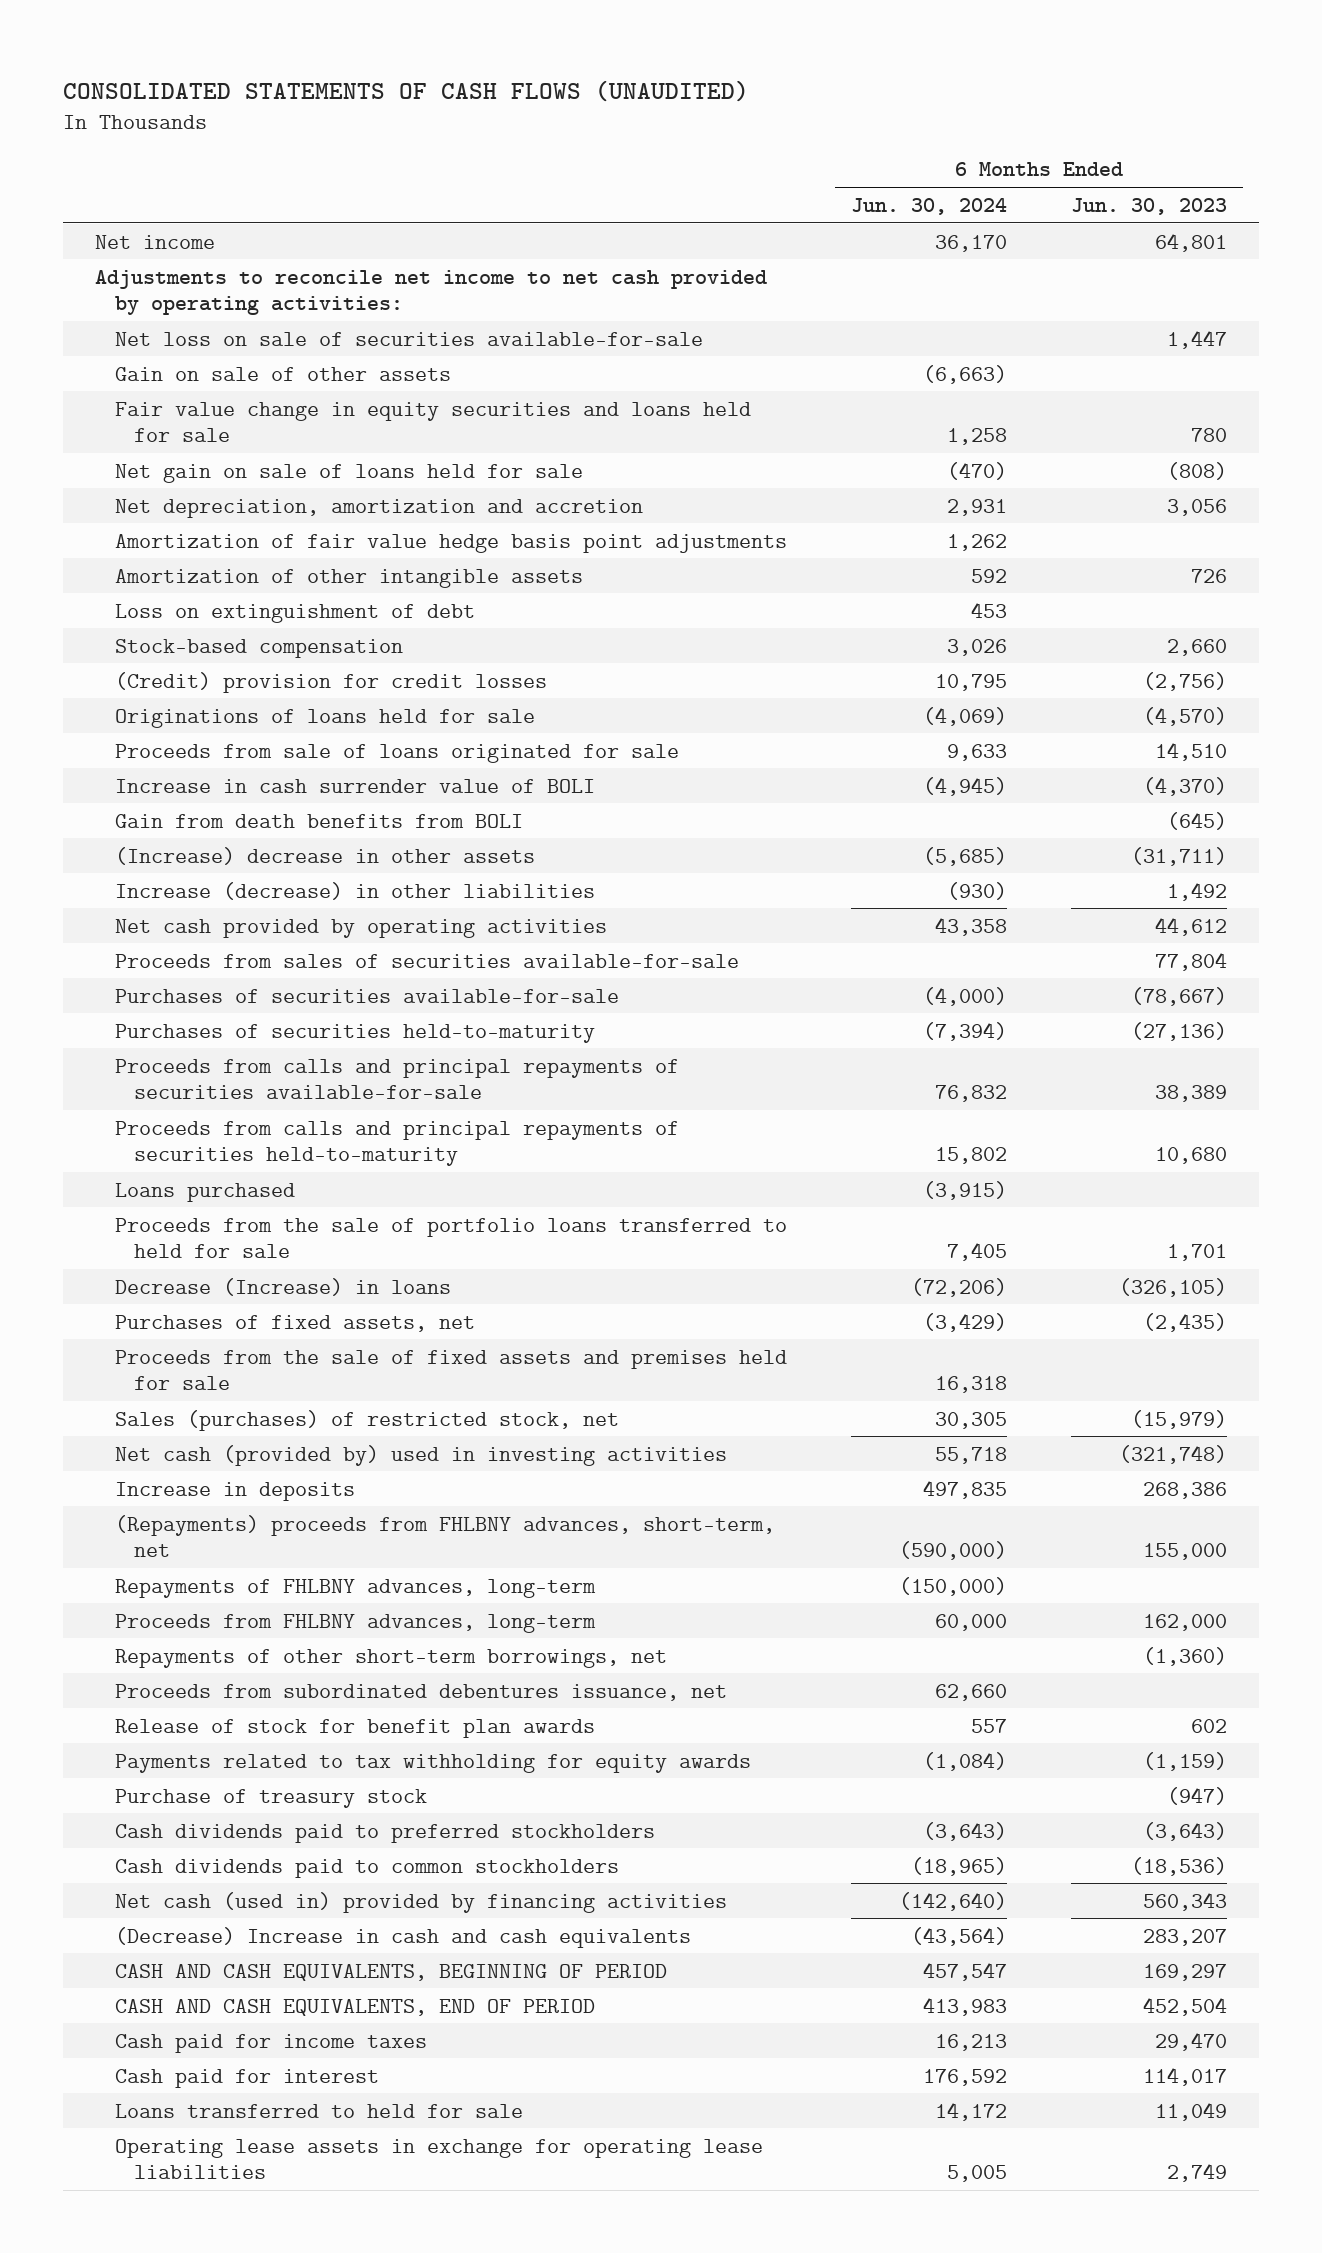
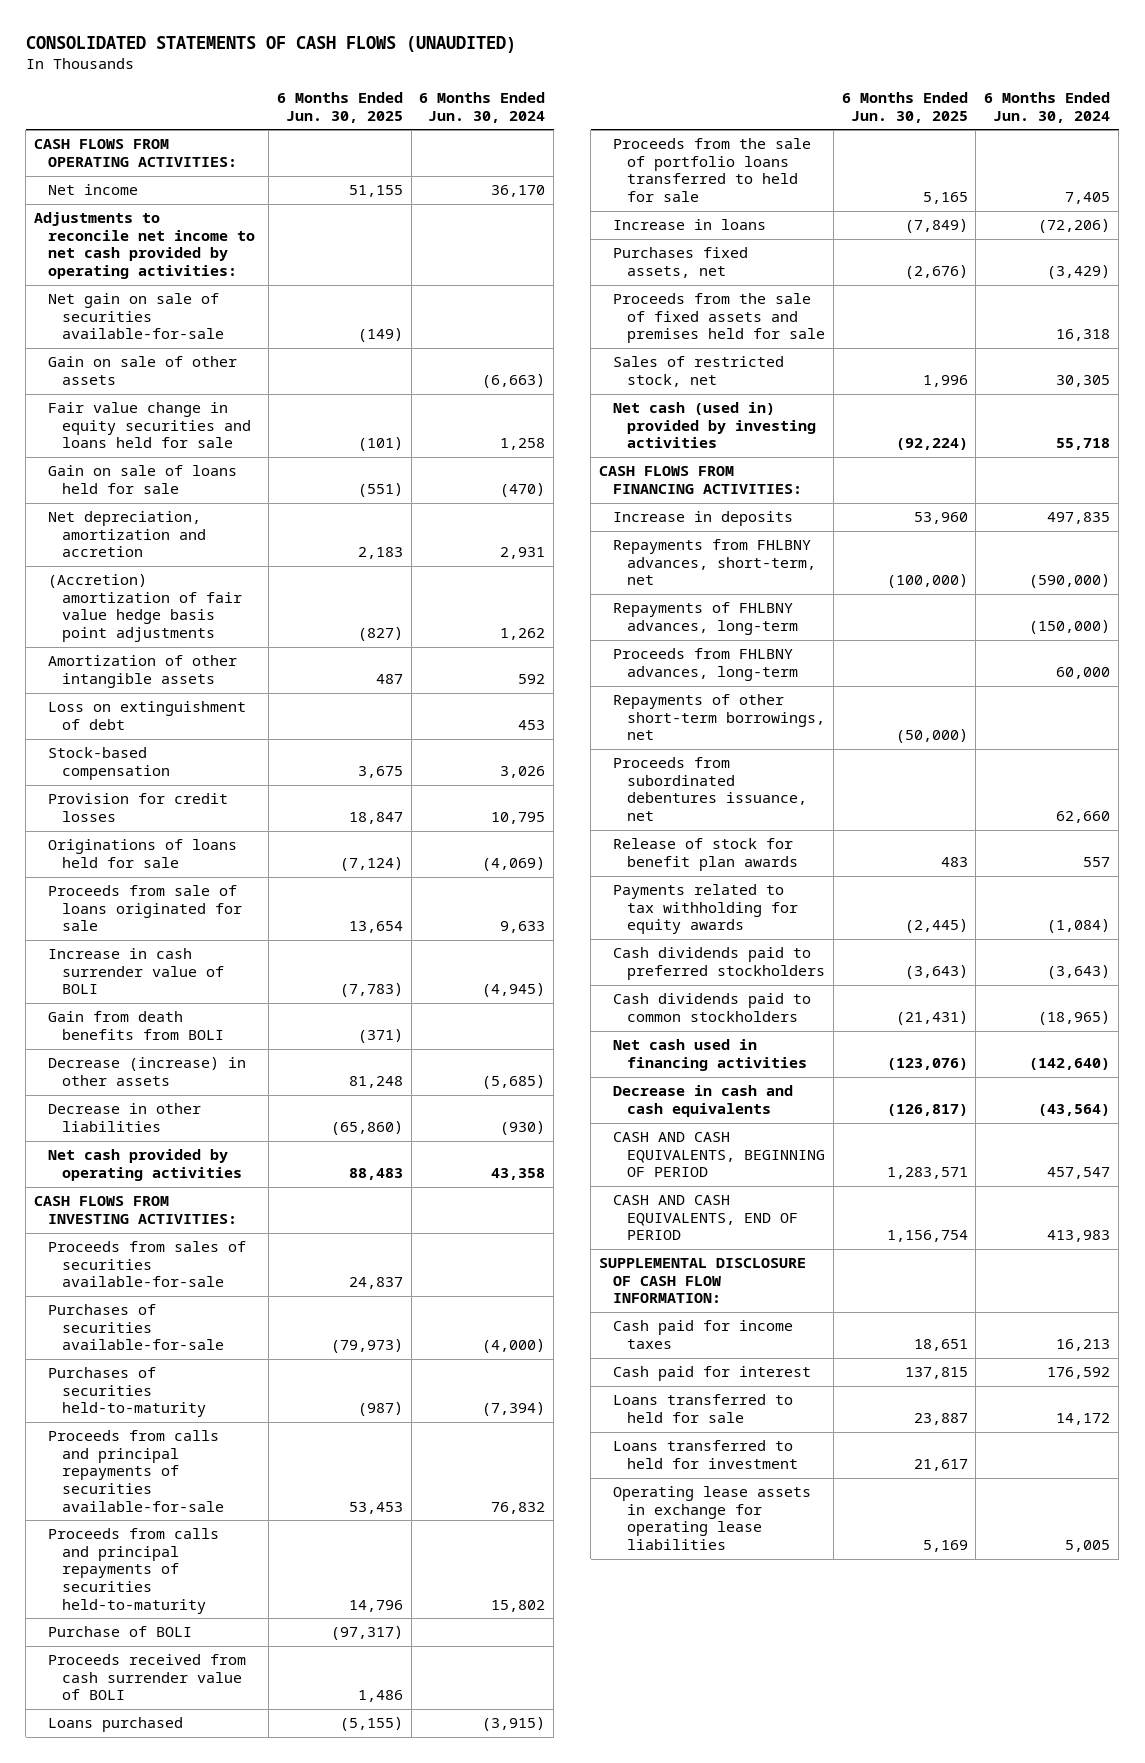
- | 6 Months Ended Jun. 30, 2024 | 6 Months Ended Jun. 30, 2023
+ | 6 Months Ended Jun. 30, 2025 | 6 Months Ended Jun. 30, 2024
+ CASH FLOWS FROM OPERATING ACTIVITIES:
- Net loss on sale of securities available-for-sale | | 1,447
+ Net gain on sale of securities available-for-sale | (149) |
- Net gain on sale of loans held for sale | (470) | (808)
+ Gain on sale of loans held for sale | (551) | (470)
- Amortization of fair value hedge basis point adjustments | 1,262 |
+ (Accretion) amortization of fair value hedge basis point adjustments | (827) | 1,262
- (Credit) provision for credit losses | 10,795 | (2,756)
+ Provision for credit losses | 18,847 | 10,795
- (Increase) decrease in other assets | (5,685) | (31,711)
- Increase (decrease) in other liabilities | (930) | 1,492
+ Decrease (increase) in other assets | 81,248 | (5,685)
+ Decrease in other liabilities | (65,860) | (930)
+ CASH FLOWS FROM INVESTING ACTIVITIES:
+ Purchase of BOLI | (97,317) |
+ Proceeds received from cash surrender value of BOLI | 1,486 |
- Decrease (Increase) in loans | (72,206) | (326,105)
- Purchases of fixed assets, net | (3,429) | (2,435)
+ Increase in loans | (7,849) | (72,206)
+ Purchases fixed assets, net | (2,676) | (3,429)
- Sales (purchases) of restricted stock, net | 30,305 | (15,979)
- Net cash (provided by) used in investing activities | 55,718 | (321,748)
+ Sales of restricted stock, net | 1,996 | 30,305
+ Net cash (used in) provided by investing activities | (92,224) | 55,718
+ CASH FLOWS FROM FINANCING ACTIVITIES:
- (Repayments) proceeds from FHLBNY advances, short-term, net | (590,000) | 155,000
+ Repayments from FHLBNY advances, short-term, net | (100,000) | (590,000)
- Purchase of treasury stock | | (947)
- Net cash (used in) provided by financing activities | (142,640) | 560,343
- (Decrease) Increase in cash and cash equivalents | (43,564) | 283,207
+ Net cash used in financing activities | (123,076) | (142,640)
+ Decrease in cash and cash equivalents | (126,817) | (43,564)
+ SUPPLEMENTAL DISCLOSURE OF CASH FLOW INFORMATION:
+ Loans transferred to held for investment | 21,617 |

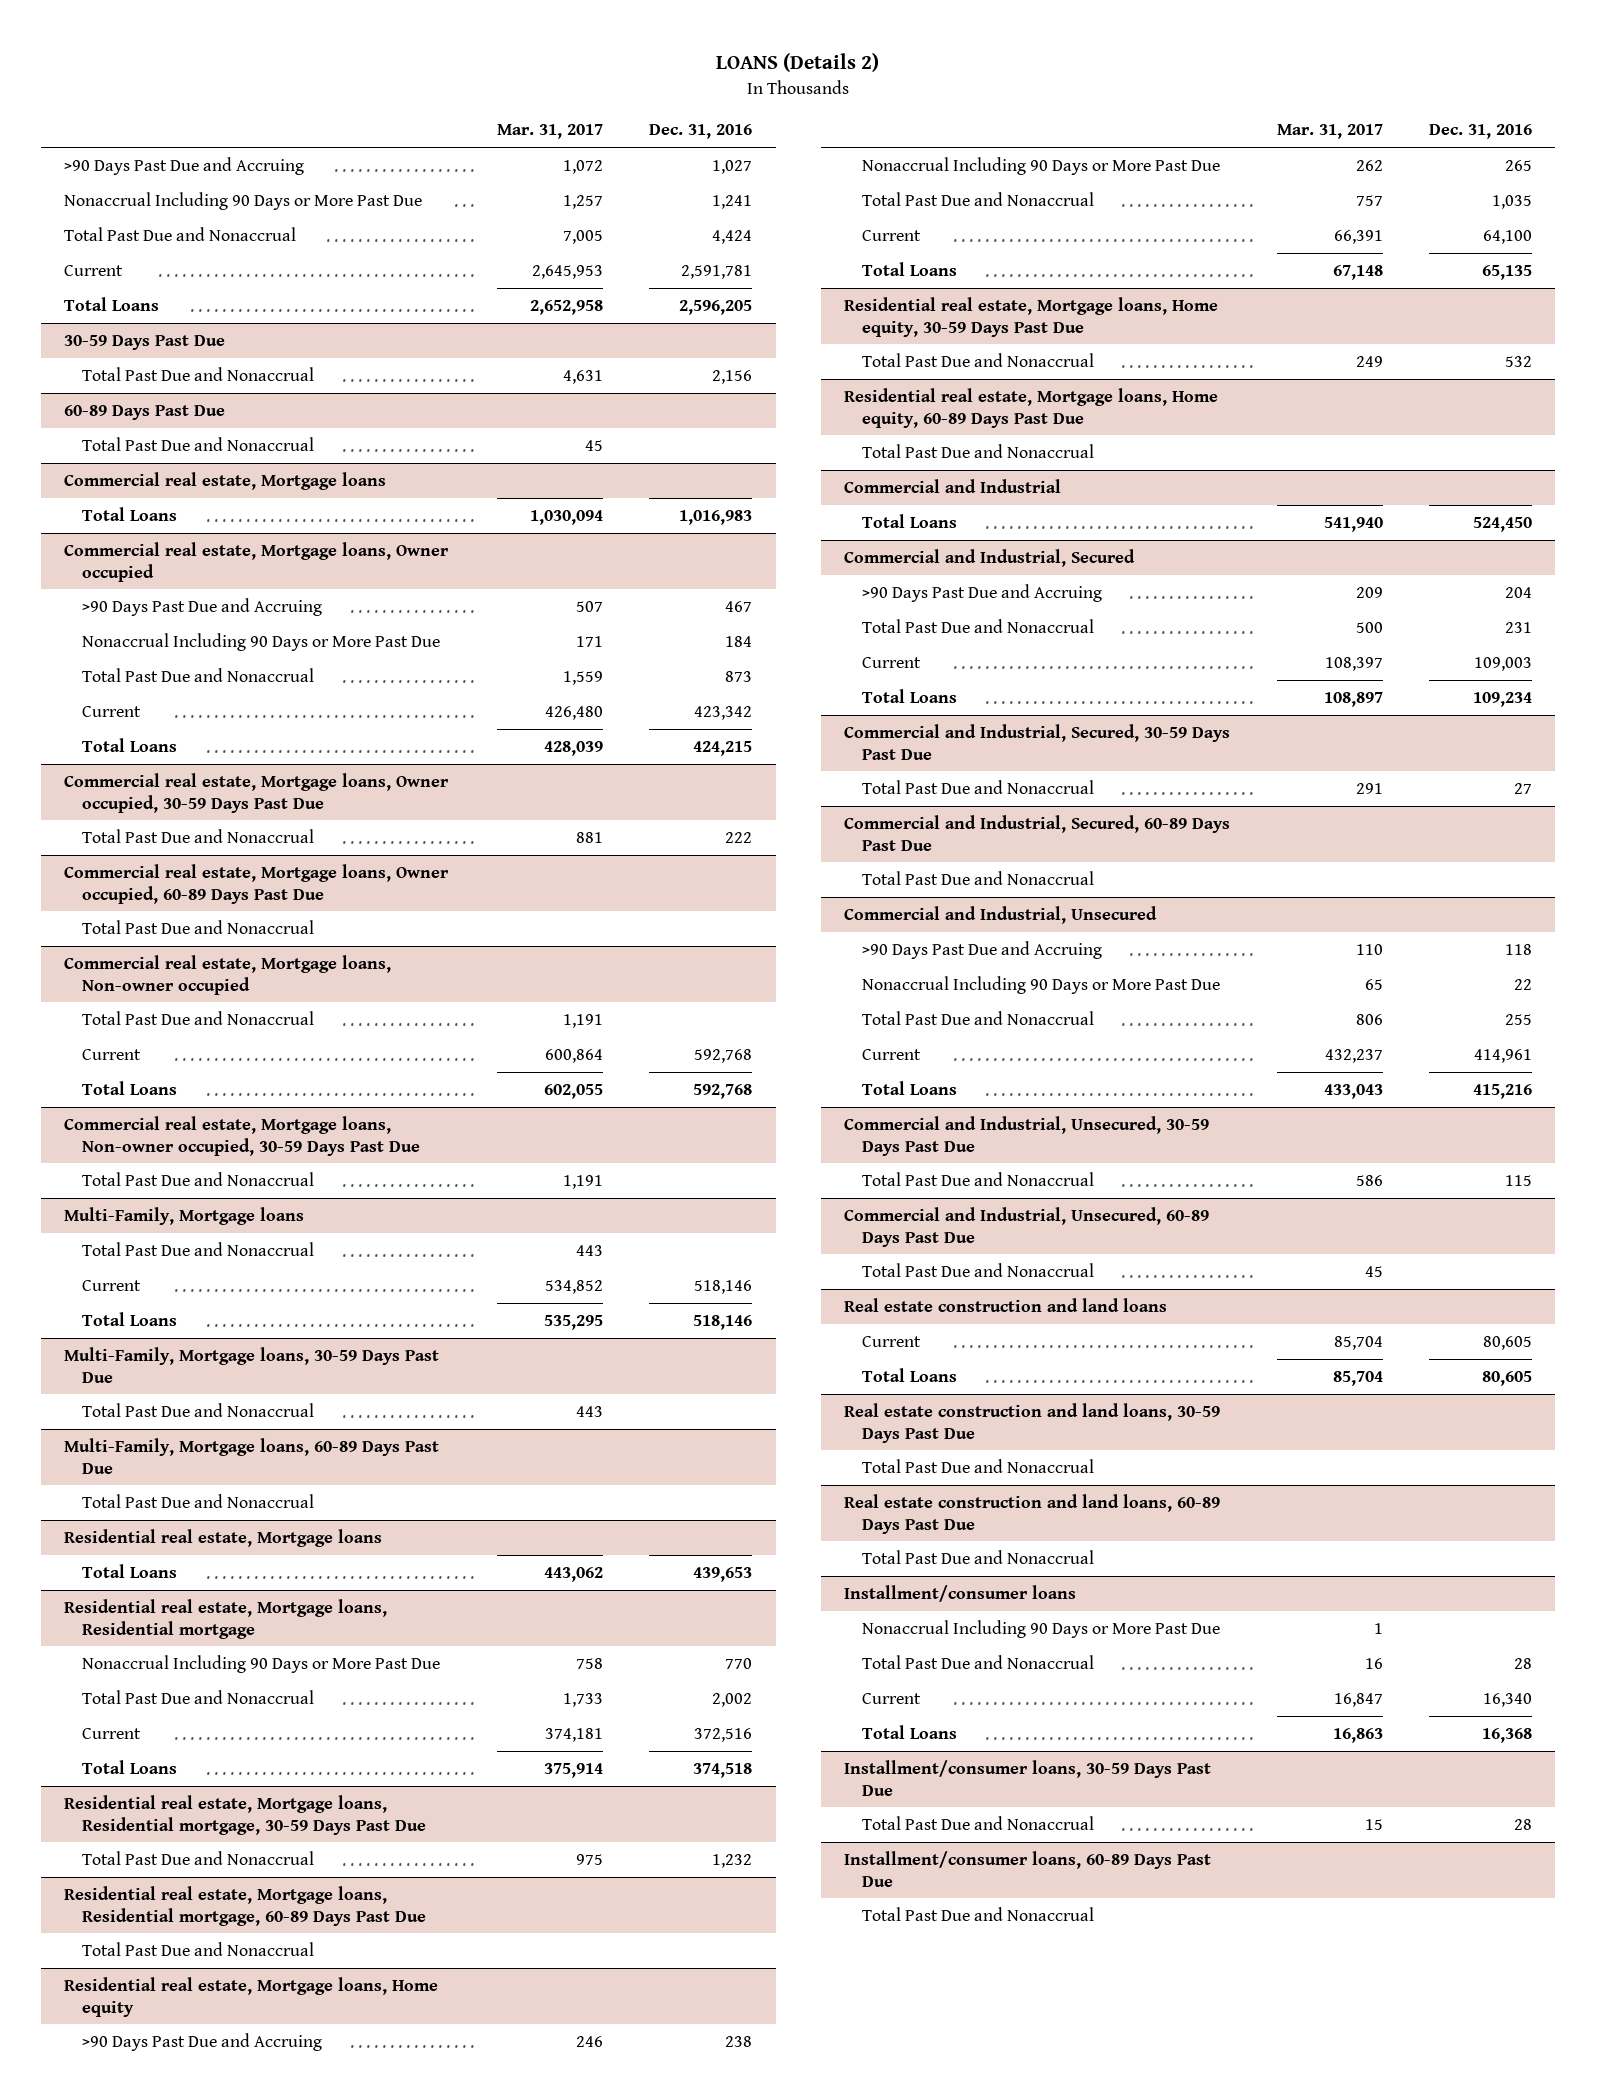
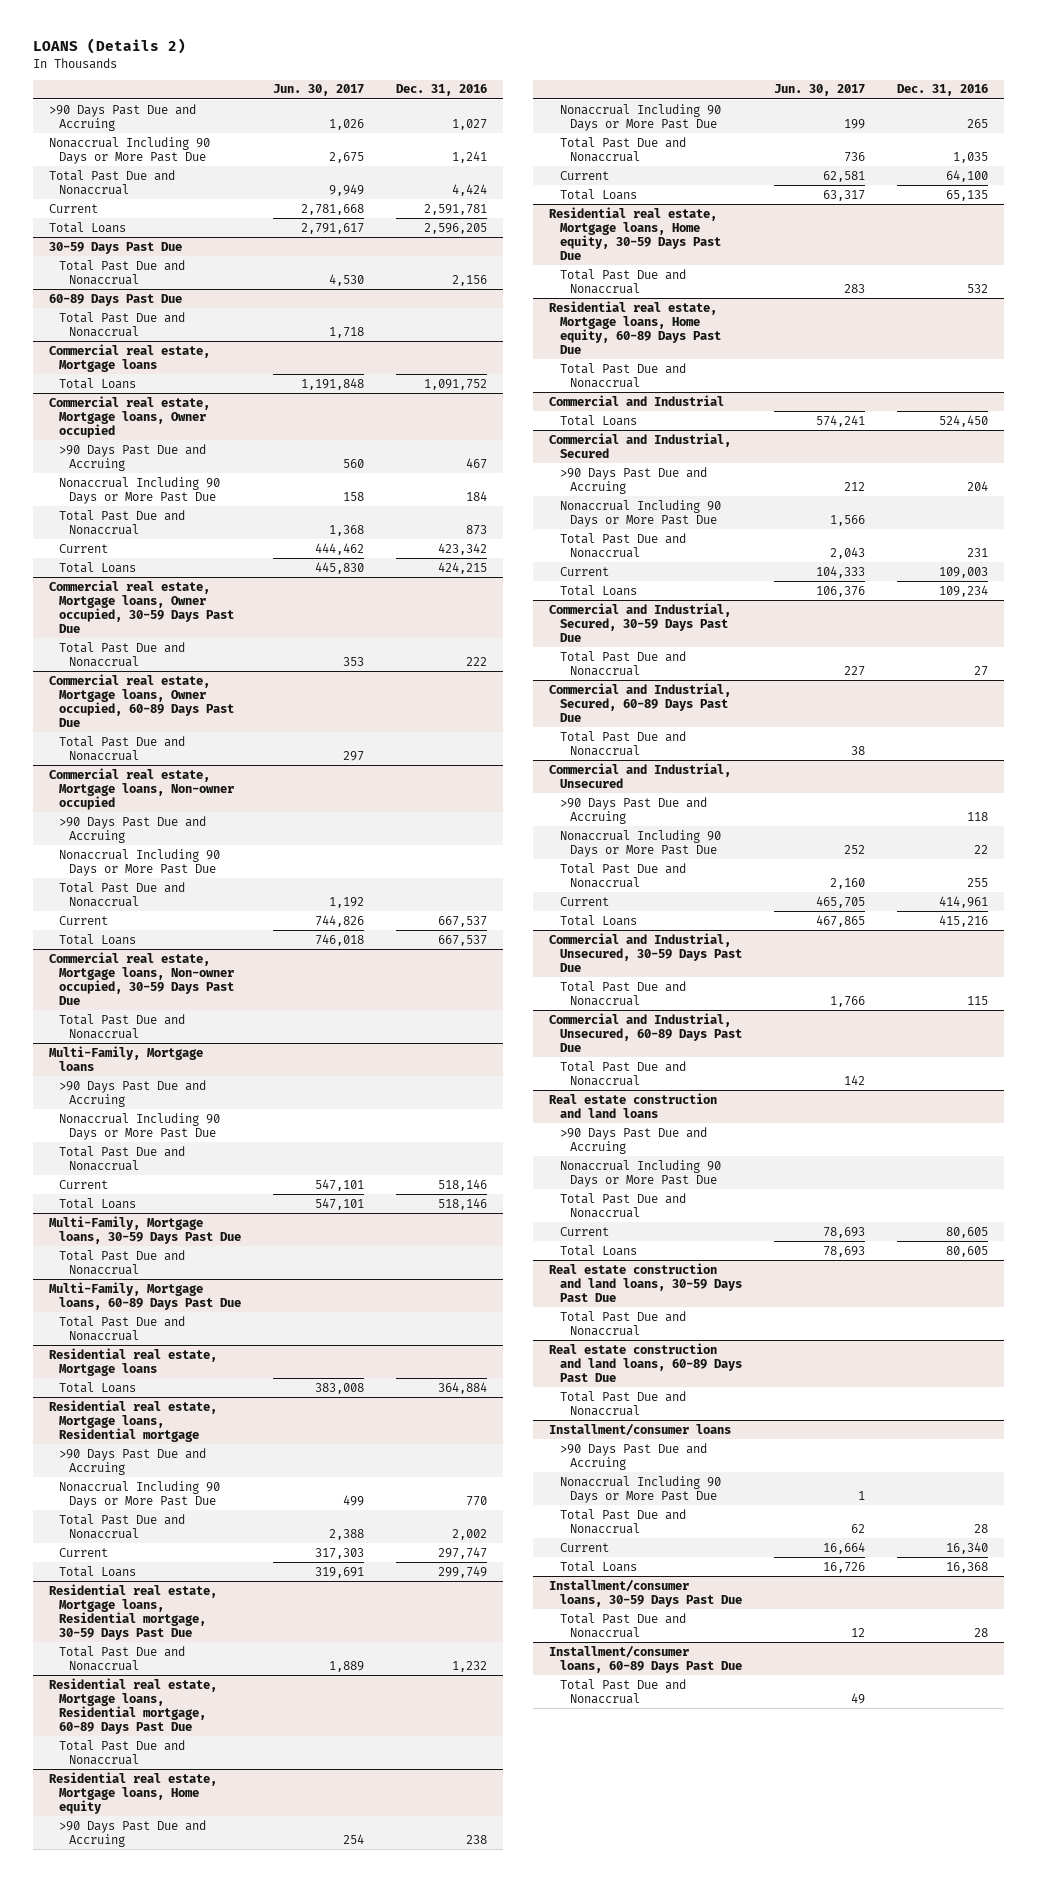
- | Mar. 31, 2017 | Dec. 31, 2016
+ | Jun. 30, 2017 | Dec. 31, 2016
@ Commercial real estate, Mortgage loans
- Total Loans | 1,030,094 | 1,016,983
+ Total Loans | 1,191,848 | 1,091,752
@ Commercial real estate, Mortgage loans, Non-owner occupied
+ >90 Days Past Due and Accruing
+ Nonaccrual Including 90 Days or More Past Due
- Current | 600,864 | 592,768
- Total Loans | 602,055 | 592,768
+ Current | 744,826 | 667,537
+ Total Loans | 746,018 | 667,537
@ Multi-Family, Mortgage loans
+ >90 Days Past Due and Accruing
+ Nonaccrual Including 90 Days or More Past Due
@ Residential real estate, Mortgage loans
- Total Loans | 443,062 | 439,653
+ Total Loans | 383,008 | 364,884
@ Residential real estate, Mortgage loans, Residential mortgage
+ >90 Days Past Due and Accruing
- Current | 374,181 | 372,516
- Total Loans | 375,914 | 374,518
+ Current | 317,303 | 297,747
+ Total Loans | 319,691 | 299,749
@ Commercial and Industrial, Secured
+ Nonaccrual Including 90 Days or More Past Due | 1,566 |
@ Real estate construction and land loans
+ >90 Days Past Due and Accruing
+ Nonaccrual Including 90 Days or More Past Due
+ Total Past Due and Nonaccrual
@ Installment/consumer loans
+ >90 Days Past Due and Accruing

